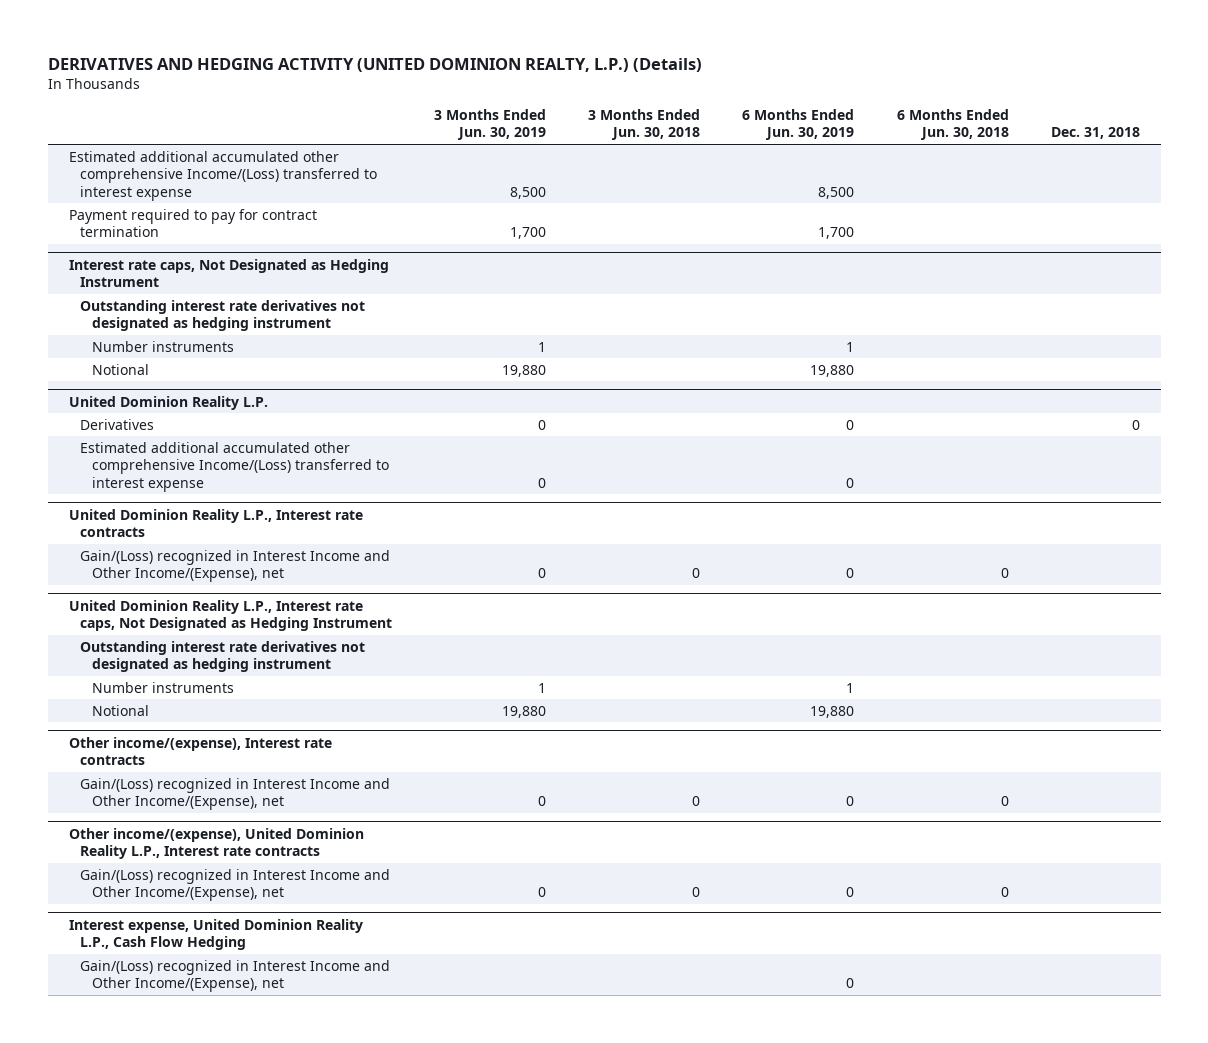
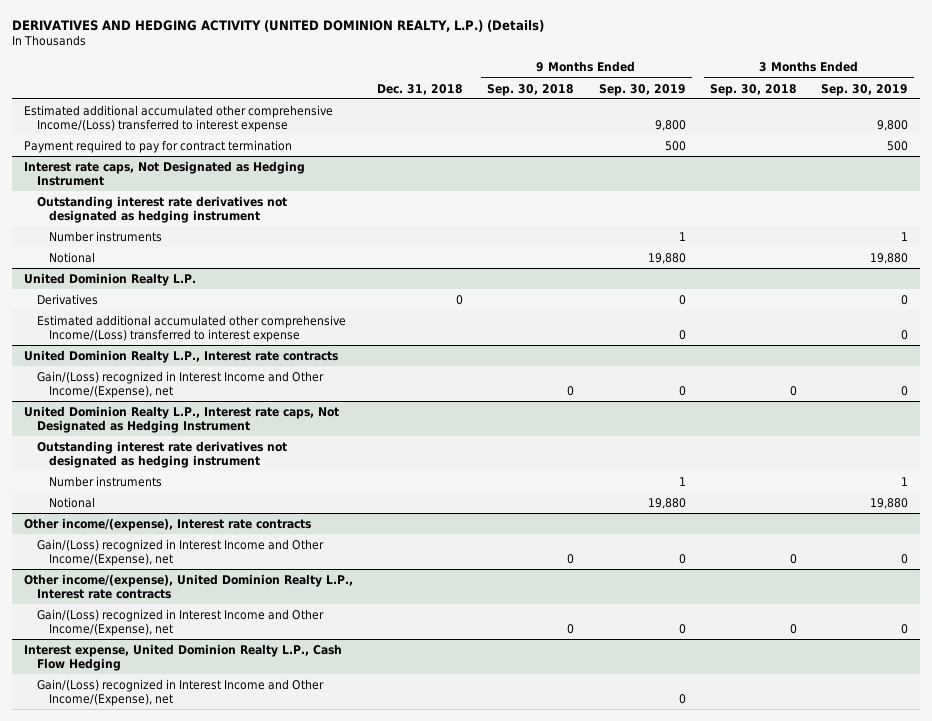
- | 3 Months Ended Jun. 30, 2019 | 3 Months Ended Jun. 30, 2018 | 6 Months Ended Jun. 30, 2019 | 6 Months Ended Jun. 30, 2018 | Dec. 31, 2018
+ | Dec. 31, 2018 | 9 Months Ended Sep. 30, 2018 | 9 Months Ended Sep. 30, 2019 | 3 Months Ended Sep. 30, 2018 | 3 Months Ended Sep. 30, 2019
- United Dominion Reality L.P.
+ United Dominion Realty L.P.
- United Dominion Reality L.P., Interest rate contracts
+ United Dominion Realty L.P., Interest rate contracts
- United Dominion Reality L.P., Interest rate caps, Not Designated as Hedging Instrument
+ United Dominion Realty L.P., Interest rate caps, Not Designated as Hedging Instrument
- Other income/(expense), United Dominion Reality L.P., Interest rate contracts
+ Other income/(expense), United Dominion Realty L.P., Interest rate contracts
- Interest expense, United Dominion Reality L.P., Cash Flow Hedging
+ Interest expense, United Dominion Realty L.P., Cash Flow Hedging

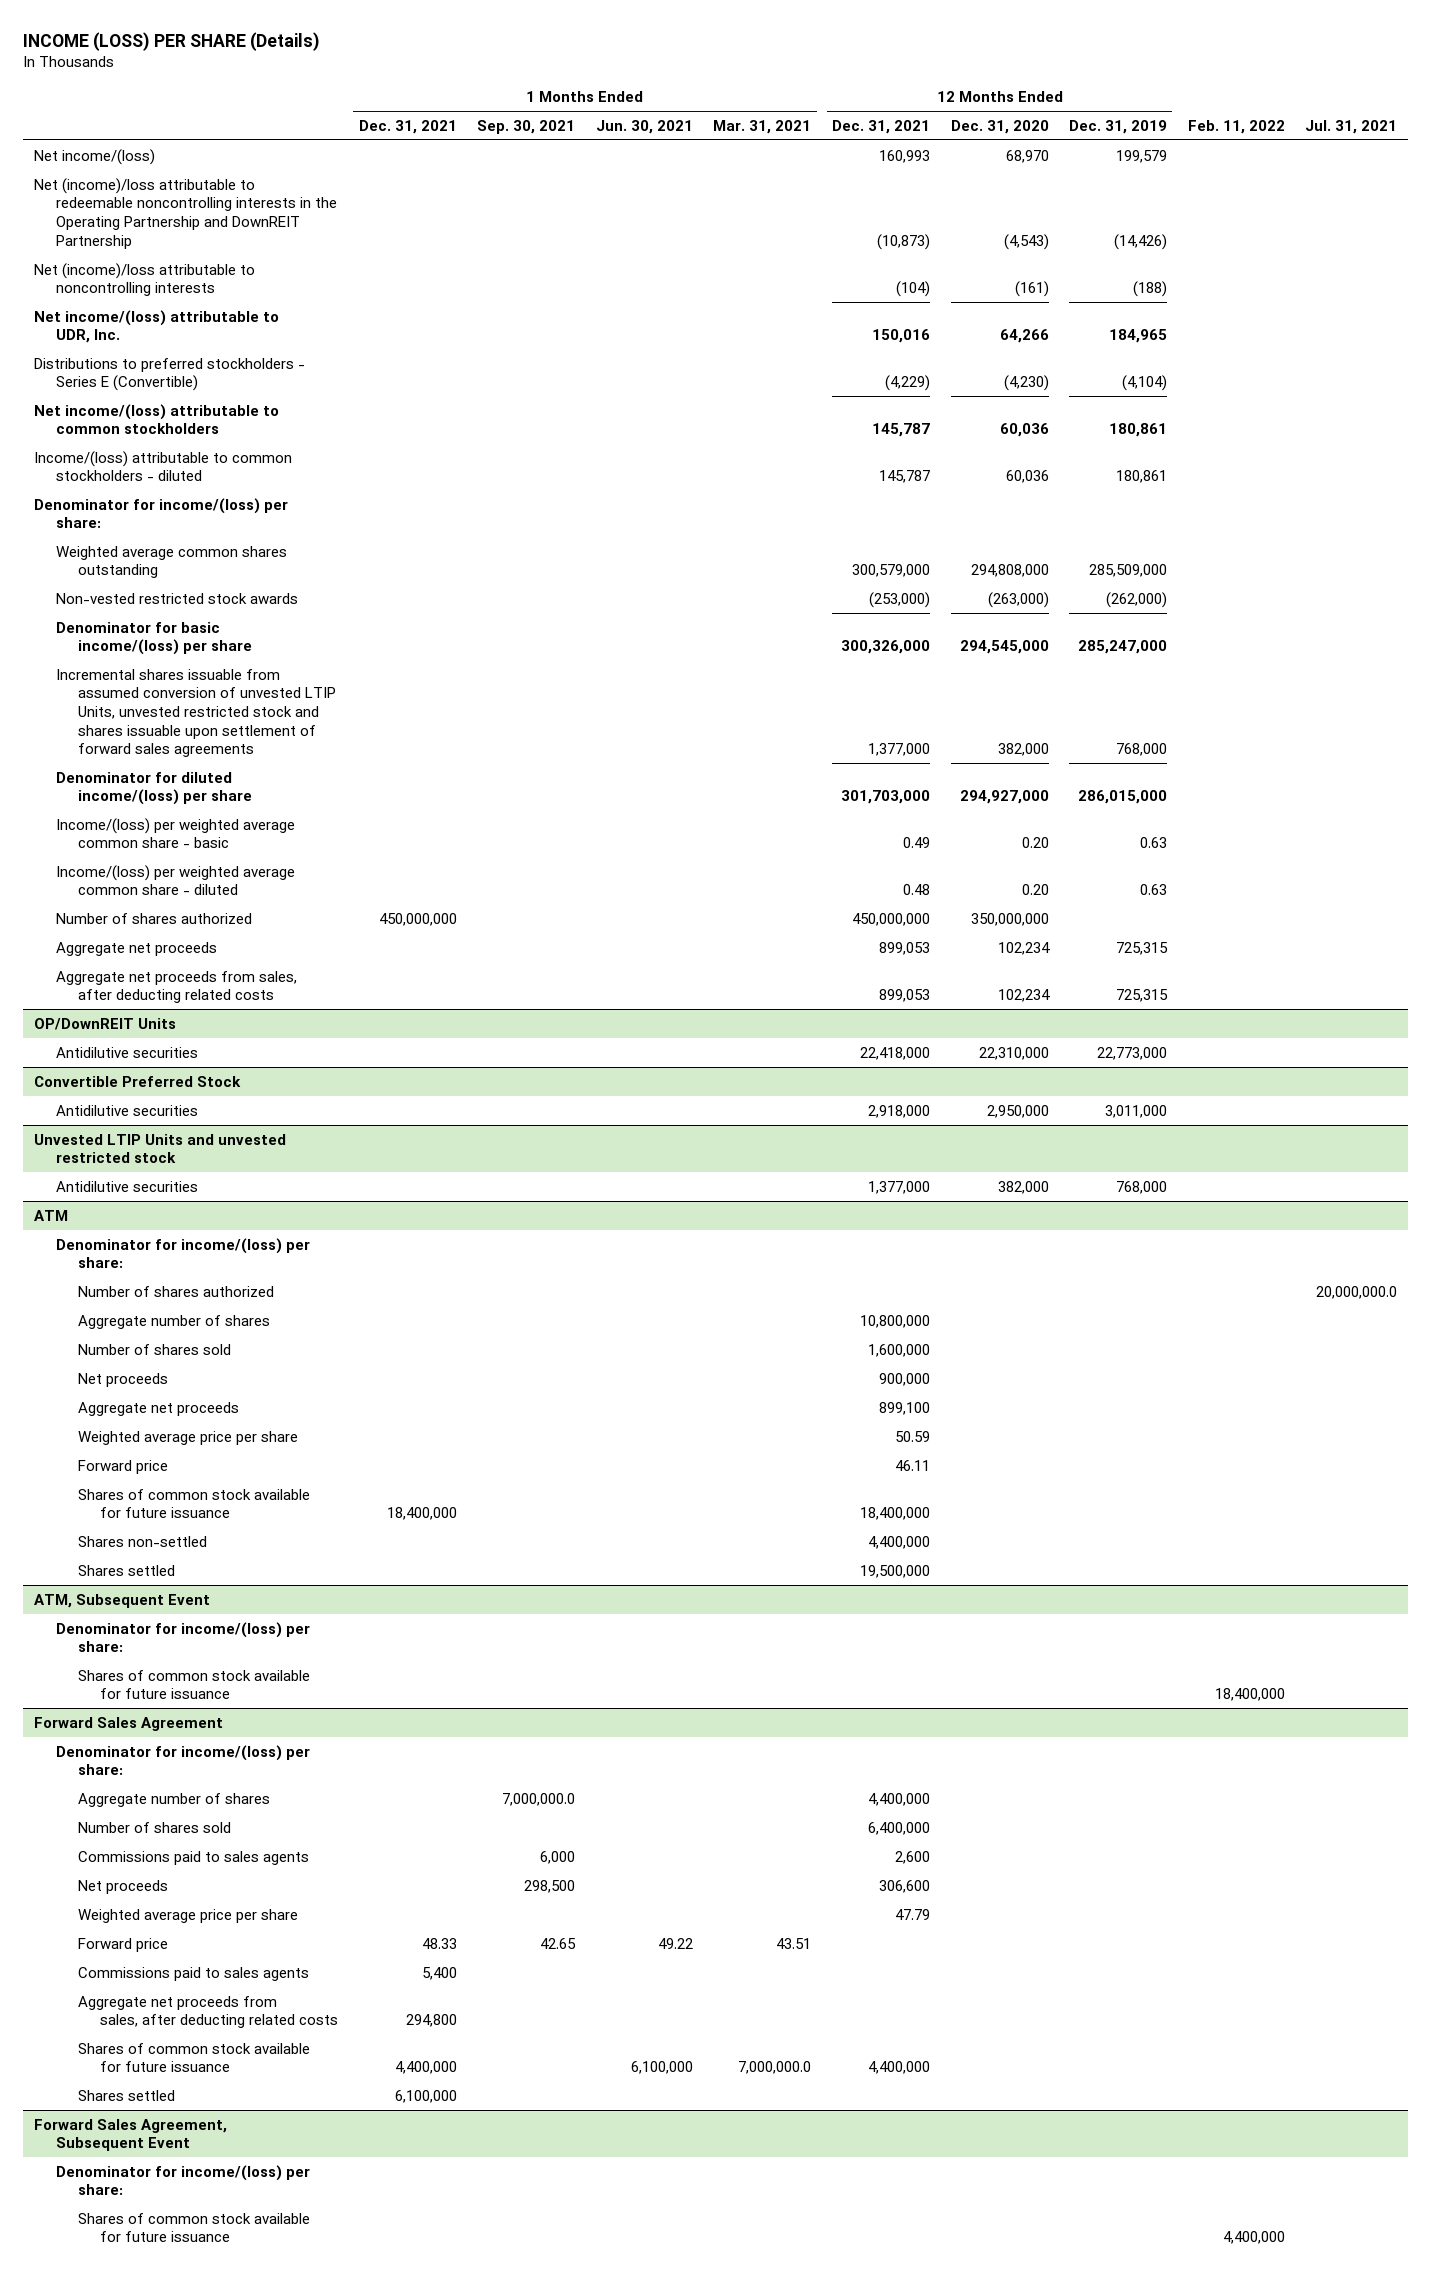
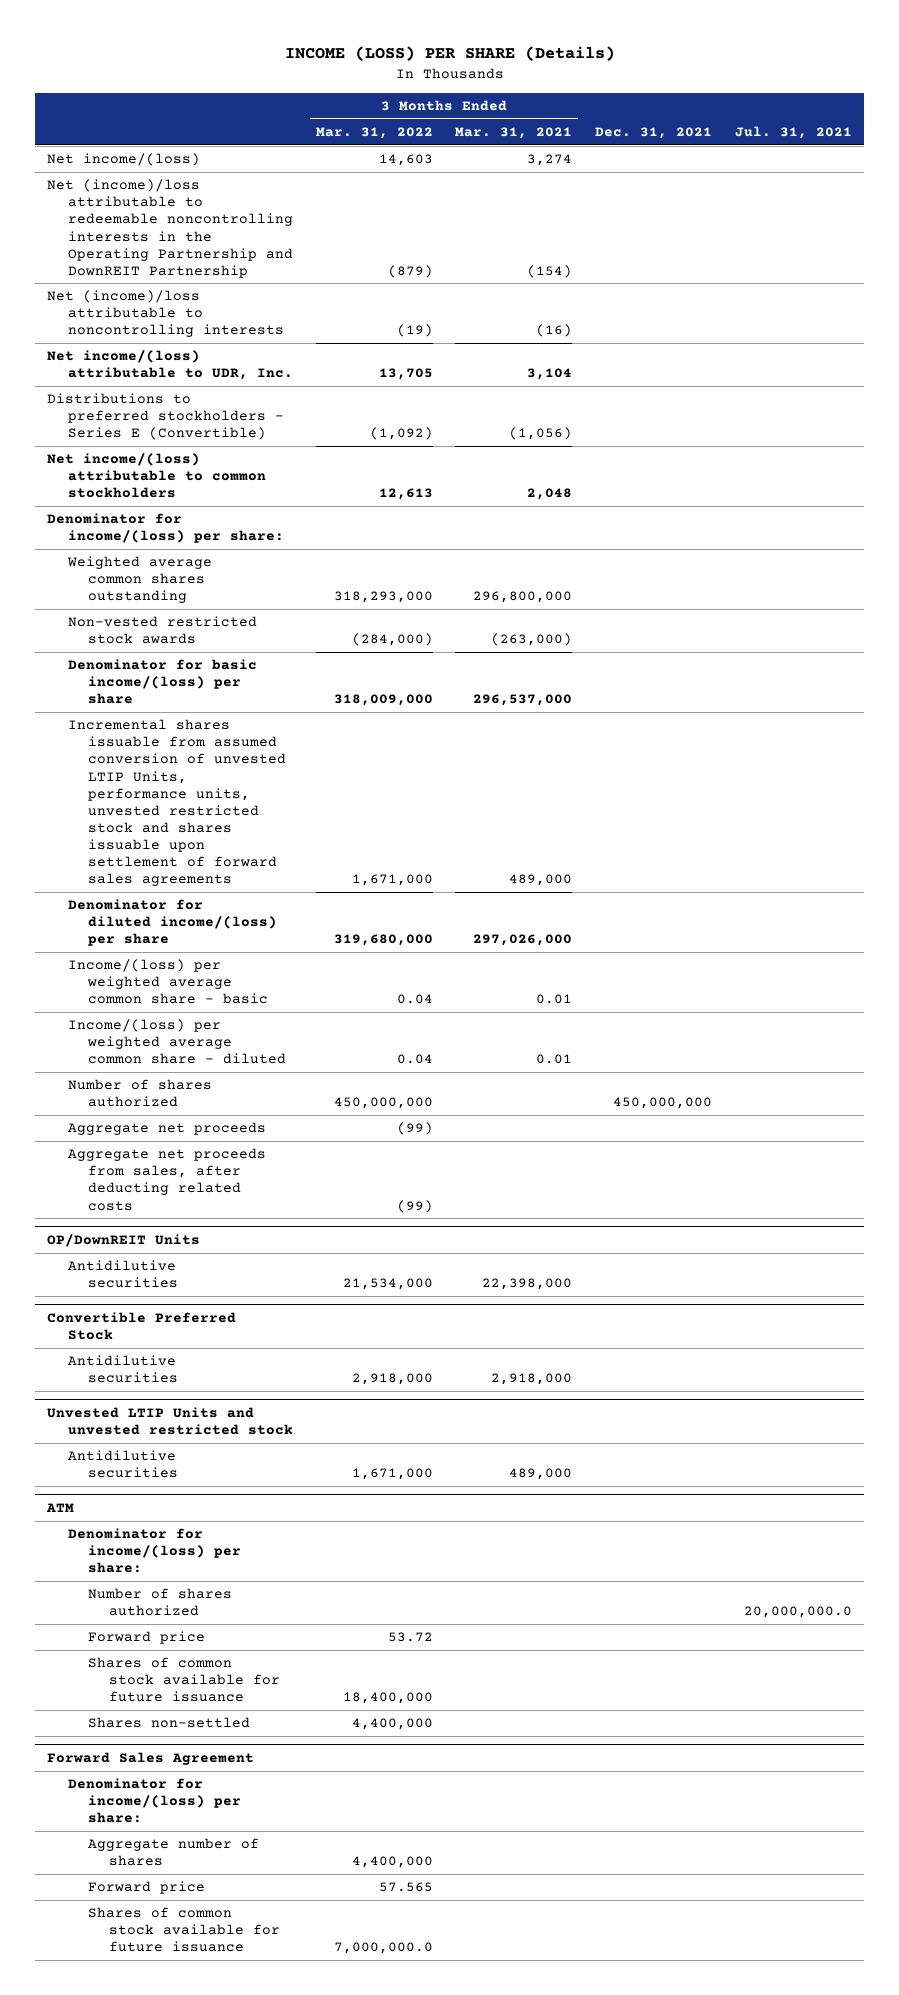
- | 1 Months Ended Dec. 31, 2021 | 1 Months Ended Sep. 30, 2021 | 1 Months Ended Jun. 30, 2021 | 1 Months Ended Mar. 31, 2021 | 12 Months Ended Dec. 31, 2021 | 12 Months Ended Dec. 31, 2020 | 12 Months Ended Dec. 31, 2019 | Feb. 11, 2022 | Jul. 31, 2021
+ | 3 Months Ended Mar. 31, 2022 | 3 Months Ended Mar. 31, 2021 | Dec. 31, 2021 | Jul. 31, 2021
- Income/(loss) attributable to common stockholders - diluted | | | | | 145,787 | 60,036 | 180,861 | |
- Incremental shares issuable from assumed conversion of unvested LTIP Units, unvested restricted stock and shares issuable upon settlement of forward sales agreements | | | | | 1,377,000 | 382,000 | 768,000 | |
+ Incremental shares issuable from assumed conversion of unvested LTIP Units, performance units, unvested restricted stock and shares issuable upon settlement of forward sales agreements | 1,671,000 | 489,000 | |
@ ATM
- Aggregate number of shares | | | | | 10,800,000 | | | |
- Number of shares sold | | | | | 1,600,000 | | | |
- Net proceeds | | | | | 900,000 | | | |
- Aggregate net proceeds | | | | | 899,100 | | | |
- Weighted average price per share | | | | | 50.59 | | | |
- Shares settled | | | | | 19,500,000 | | | |
- ATM, Subsequent Event
- Denominator for income/(loss) per share:
- Shares of common stock available for future issuance | | | | | | | | 18,400,000 |
@ Forward Sales Agreement
- Number of shares sold | | | | | 6,400,000 | | | |
- Commissions paid to sales agents | | 6,000 | | | 2,600 | | | |
- Net proceeds | | 298,500 | | | 306,600 | | | |
- Weighted average price per share | | | | | 47.79 | | | |
- Commissions paid to sales agents | 5,400 | | | | | | | |
- Aggregate net proceeds from sales, after deducting related costs | 294,800 | | | | | | | |
- Shares settled | 6,100,000 | | | | | | | |
- Forward Sales Agreement, Subsequent Event
- Denominator for income/(loss) per share:
- Shares of common stock available for future issuance | | | | | | | | 4,400,000 |

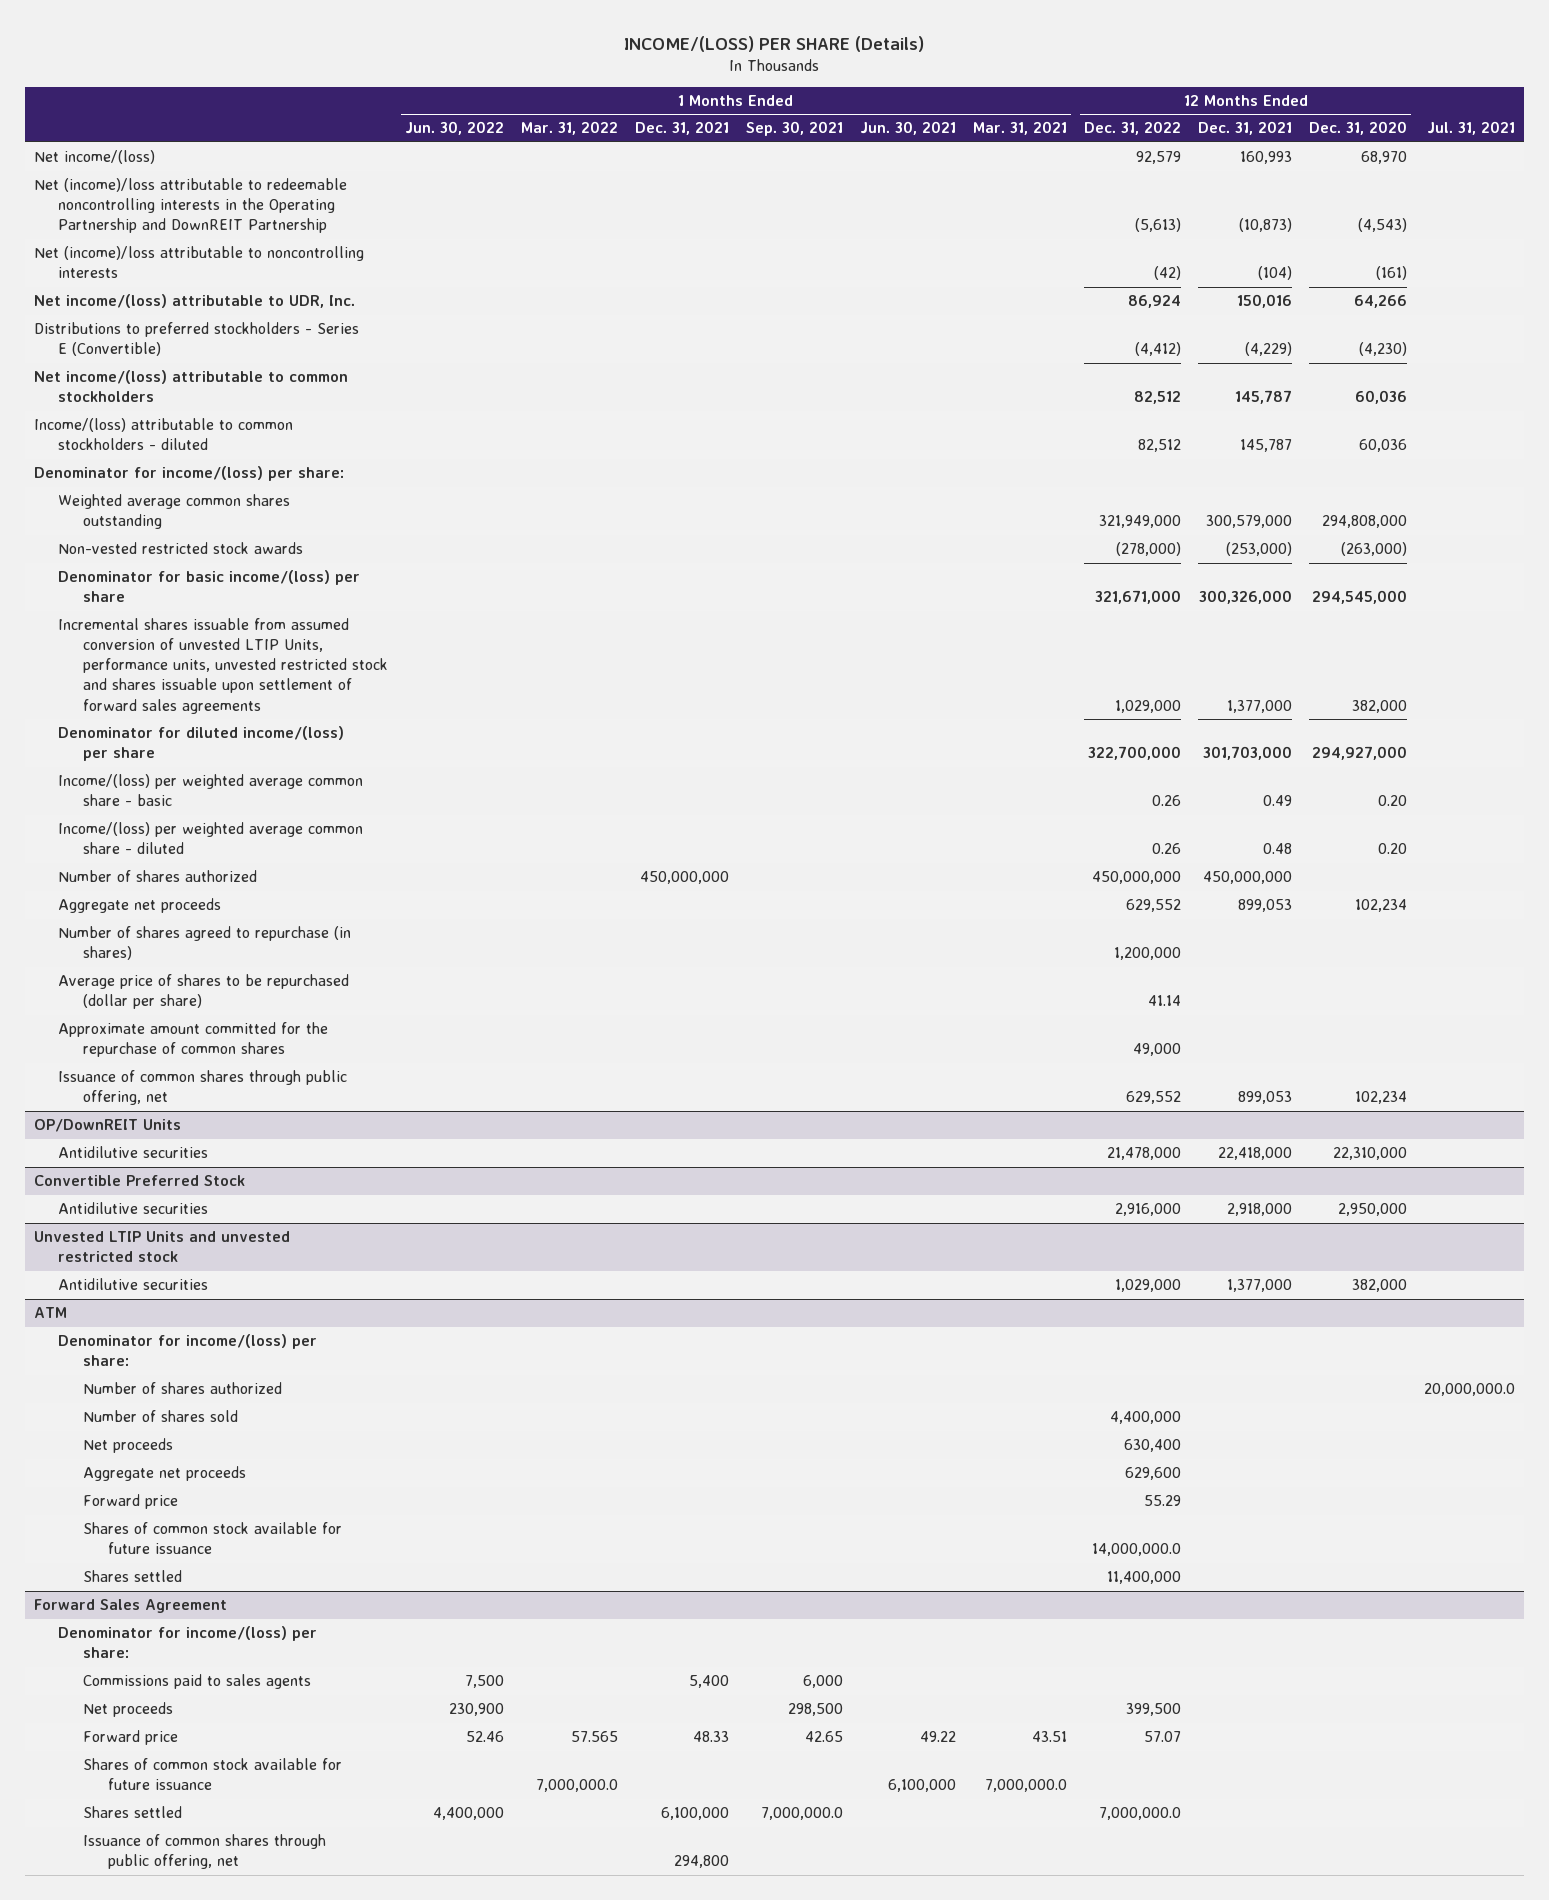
- INCOME (LOSS) PER SHARE (Details)
+ INCOME/(LOSS) PER SHARE (Details)
- | 3 Months Ended Mar. 31, 2022 | 3 Months Ended Mar. 31, 2021 | Dec. 31, 2021 | Jul. 31, 2021
+ | 1 Months Ended Jun. 30, 2022 | 1 Months Ended Mar. 31, 2022 | 1 Months Ended Dec. 31, 2021 | 1 Months Ended Sep. 30, 2021 | 1 Months Ended Jun. 30, 2021 | 1 Months Ended Mar. 31, 2021 | 12 Months Ended Dec. 31, 2022 | 12 Months Ended Dec. 31, 2021 | 12 Months Ended Dec. 31, 2020 | Jul. 31, 2021
+ Income/(loss) attributable to common stockholders - diluted | | | | | | | 82,512 | 145,787 | 60,036 |
- Aggregate net proceeds from sales, after deducting related costs | (99) | | |
+ Number of shares agreed to repurchase (in shares) | | | | | | | 1,200,000 | | |
+ Average price of shares to be repurchased (dollar per share) | | | | | | | 41.14 | | |
+ Approximate amount committed for the repurchase of common shares | | | | | | | 49,000 | | |
+ Issuance of common shares through public offering, net | | | | | | | 629,552 | 899,053 | 102,234 |
@ ATM
+ Number of shares sold | | | | | | | 4,400,000 | | |
+ Net proceeds | | | | | | | 630,400 | | |
+ Aggregate net proceeds | | | | | | | 629,600 | | |
- Shares non-settled | 4,400,000 | | |
+ Shares settled | | | | | | | 11,400,000 | | |
@ Forward Sales Agreement
- Aggregate number of shares | 4,400,000 | | |
+ Commissions paid to sales agents | 7,500 | | 5,400 | 6,000 | | | | | |
+ Net proceeds | 230,900 | | | 298,500 | | | 399,500 | | |
+ Shares settled | 4,400,000 | | 6,100,000 | 7,000,000.0 | | | 7,000,000.0 | | |
+ Issuance of common shares through public offering, net | | | 294,800 | | | | | | |

